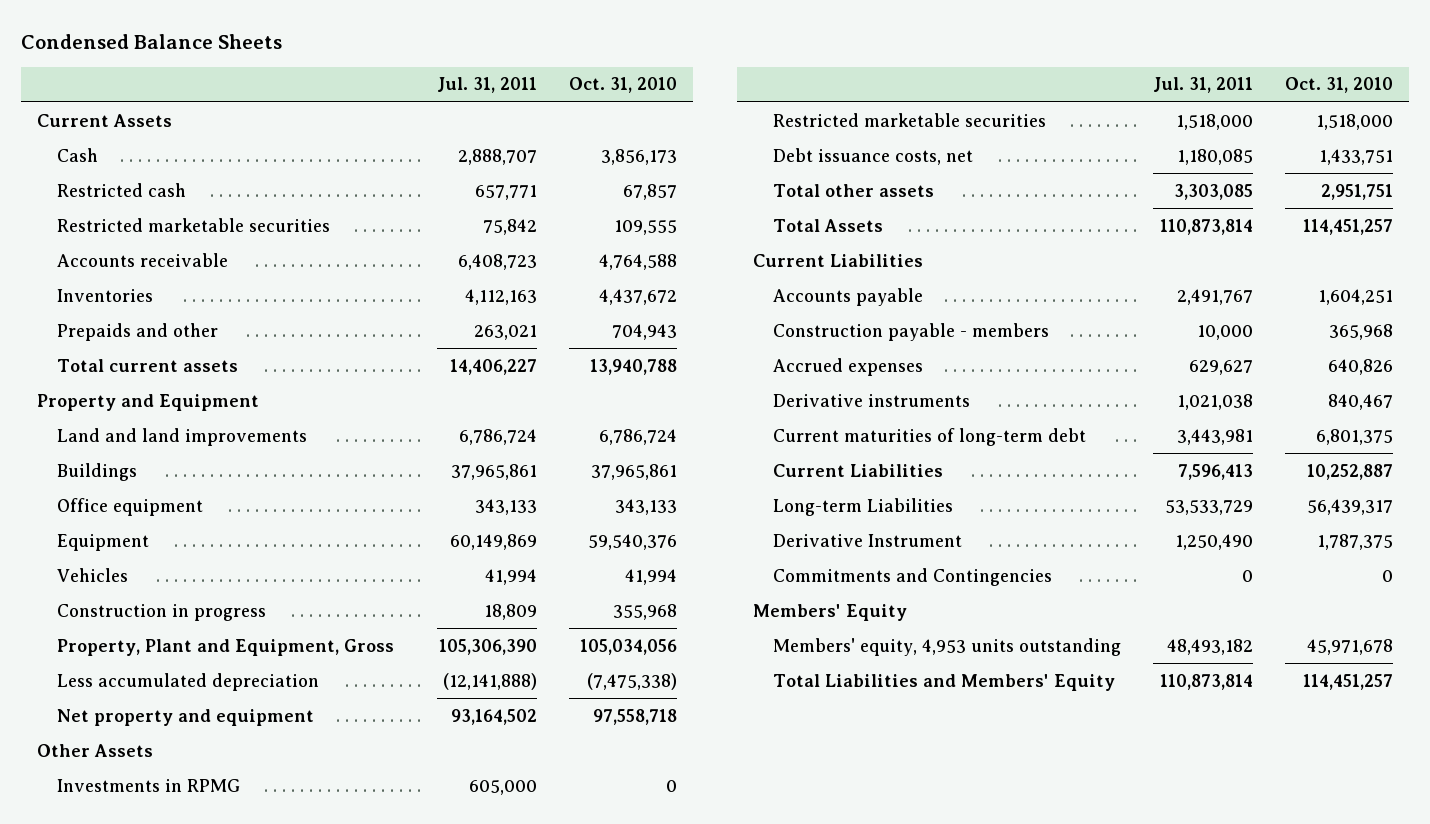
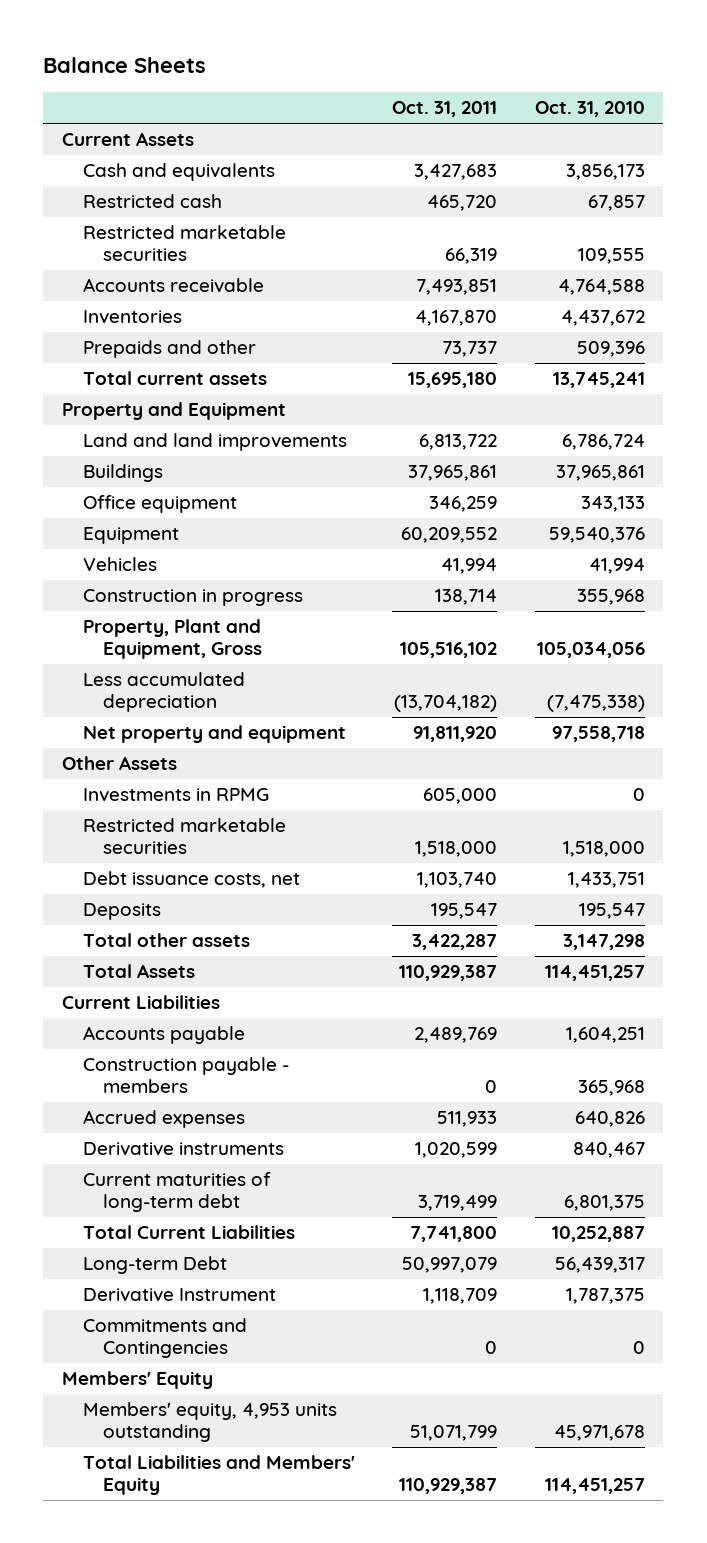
- Condensed Balance Sheets
+ Balance Sheets
- | Jul. 31, 2011 | Oct. 31, 2010
+ | Oct. 31, 2011 | Oct. 31, 2010
- Cash | 2,888,707 | 3,856,173
+ Cash and equivalents | 3,427,683 | 3,856,173
- Prepaids and other | 263,021 | 704,943
- Total current assets | 14,406,227 | 13,940,788
+ Prepaids and other | 73,737 | 509,396
+ Total current assets | 15,695,180 | 13,745,241
- Total other assets | 3,303,085 | 2,951,751
+ Deposits | 195,547 | 195,547
+ Total other assets | 3,422,287 | 3,147,298
- Current Liabilities | 7,596,413 | 10,252,887
- Long-term Liabilities | 53,533,729 | 56,439,317
+ Total Current Liabilities | 7,741,800 | 10,252,887
+ Long-term Debt | 50,997,079 | 56,439,317

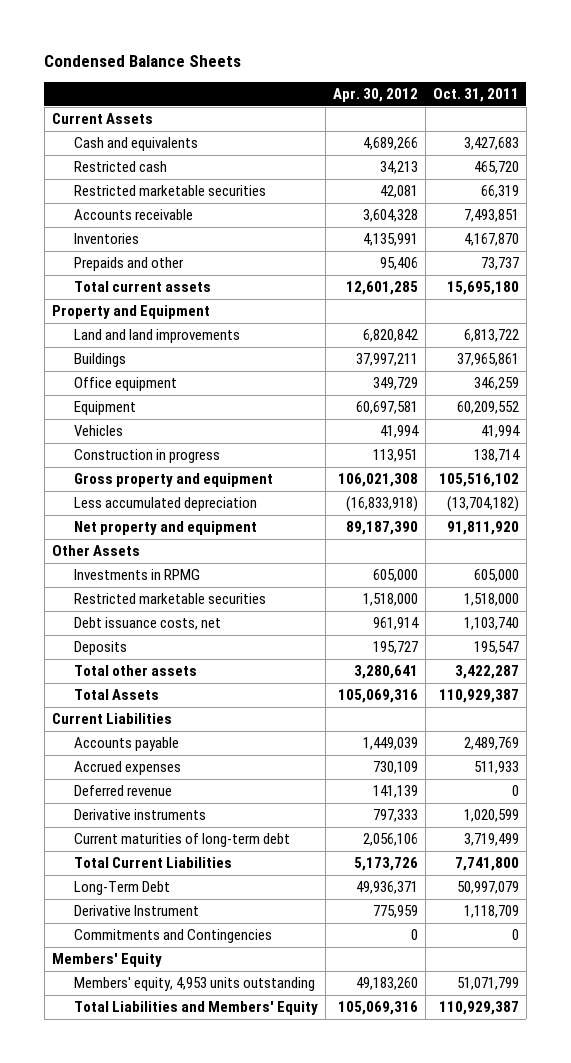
- Balance Sheets
+ Condensed Balance Sheets
- | Oct. 31, 2011 | Oct. 31, 2010
+ | Apr. 30, 2012 | Oct. 31, 2011
- Property, Plant and Equipment, Gross | 105,516,102 | 105,034,056
+ Gross property and equipment | 106,021,308 | 105,516,102
- Construction payable - members | 0 | 365,968
+ Deferred revenue | 141,139 | 0
- Long-term Debt | 50,997,079 | 56,439,317
+ Long-Term Debt | 49,936,371 | 50,997,079

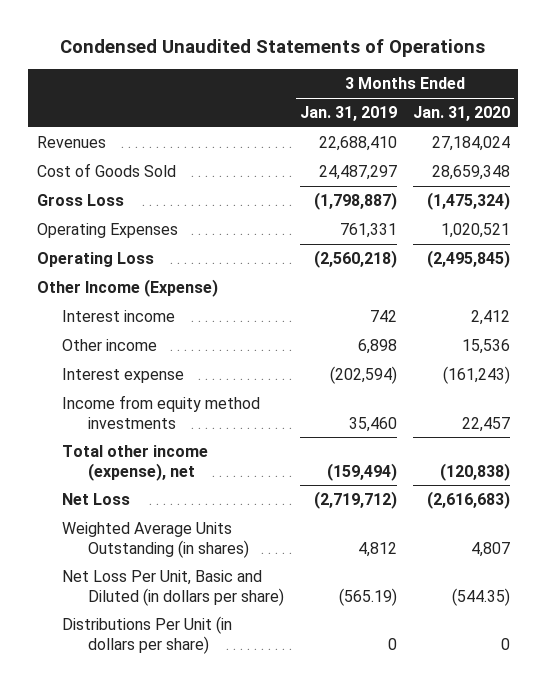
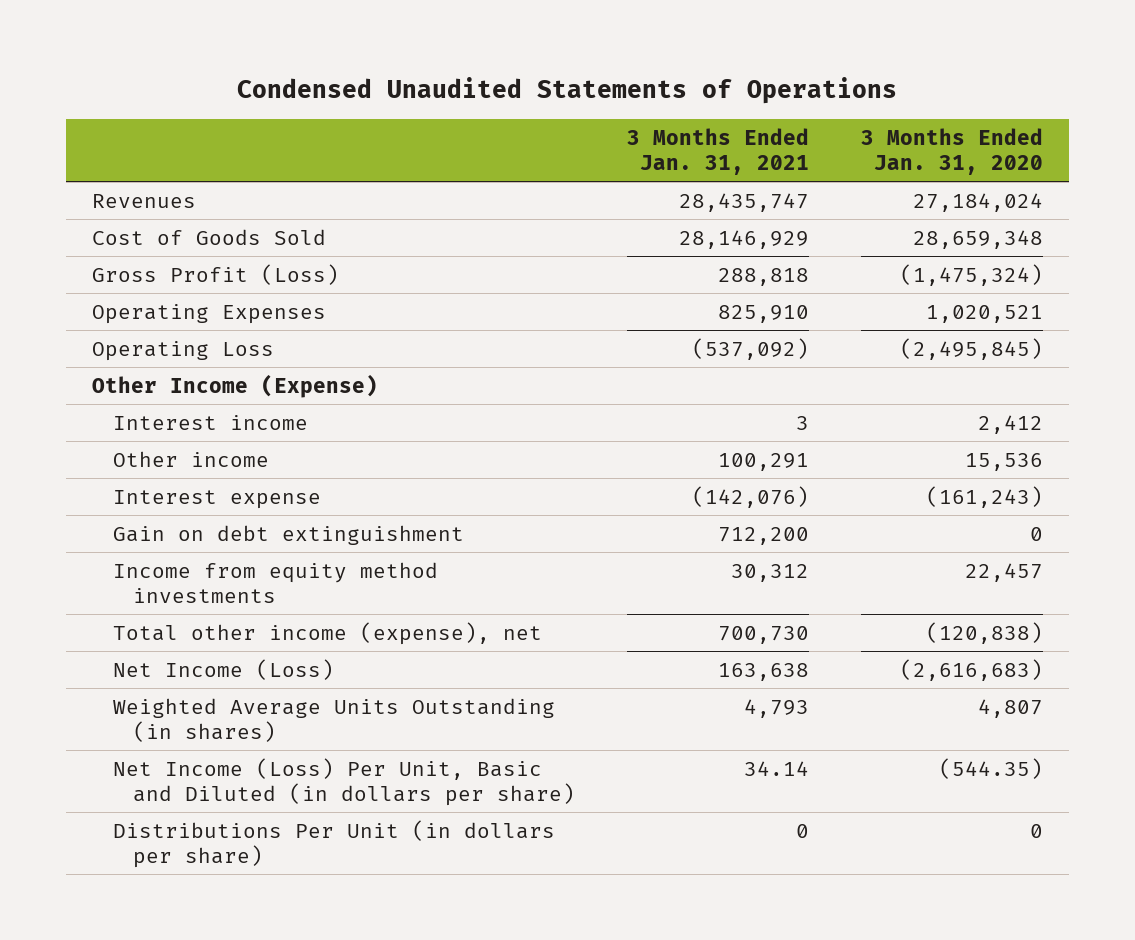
- | 3 Months Ended Jan. 31, 2019 | 3 Months Ended Jan. 31, 2020
+ | 3 Months Ended Jan. 31, 2021 | 3 Months Ended Jan. 31, 2020
- Gross Loss | (1,798,887) | (1,475,324)
+ Gross Profit (Loss) | 288,818 | (1,475,324)
+ Gain on debt extinguishment | 712,200 | 0
- Net Loss | (2,719,712) | (2,616,683)
+ Net Income (Loss) | 163,638 | (2,616,683)
- Net Loss Per Unit, Basic and Diluted (in dollars per share) | (565.19) | (544.35)
+ Net Income (Loss) Per Unit, Basic and Diluted (in dollars per share) | 34.14 | (544.35)

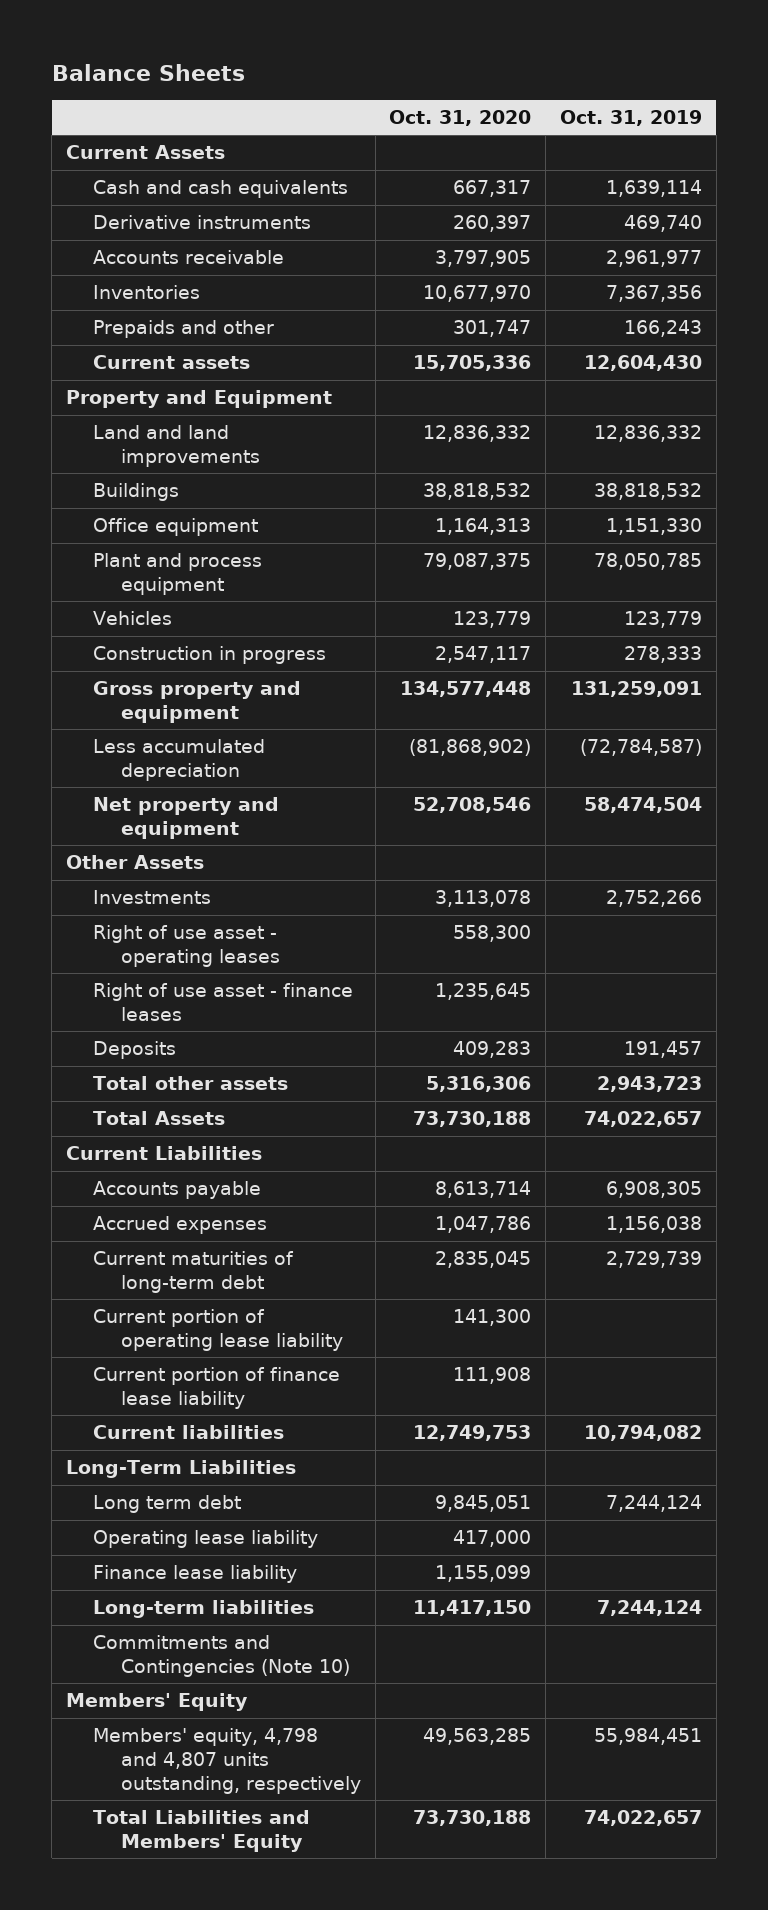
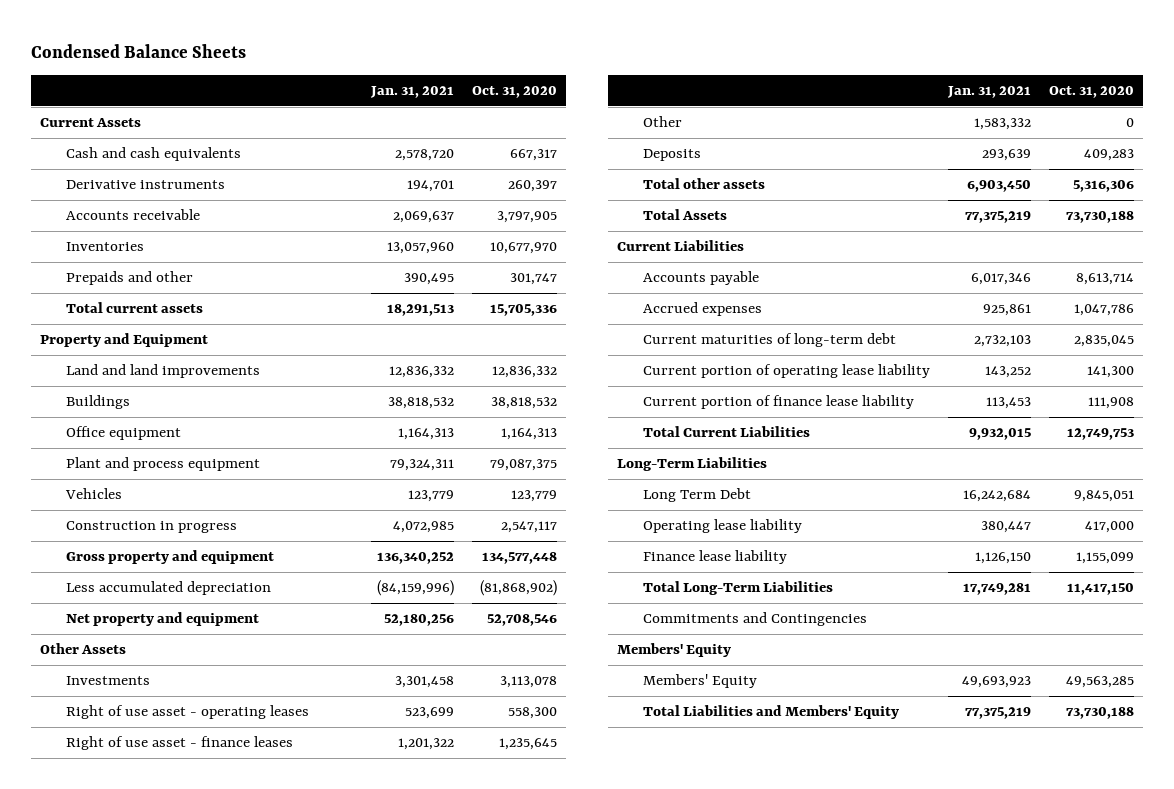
- Balance Sheets
+ Condensed Balance Sheets
- | Oct. 31, 2020 | Oct. 31, 2019
+ | Jan. 31, 2021 | Oct. 31, 2020
- Current assets | 15,705,336 | 12,604,430
+ Total current assets | 18,291,513 | 15,705,336
+ Other | 1,583,332 | 0
- Current liabilities | 12,749,753 | 10,794,082
+ Total Current Liabilities | 9,932,015 | 12,749,753
- Long term debt | 9,845,051 | 7,244,124
+ Long Term Debt | 16,242,684 | 9,845,051
- Long-term liabilities | 11,417,150 | 7,244,124
- Commitments and Contingencies (Note 10)
+ Total Long-Term Liabilities | 17,749,281 | 11,417,150
+ Commitments and Contingencies
- Members' equity, 4,798 and 4,807 units outstanding, respectively | 49,563,285 | 55,984,451
+ Members' Equity | 49,693,923 | 49,563,285

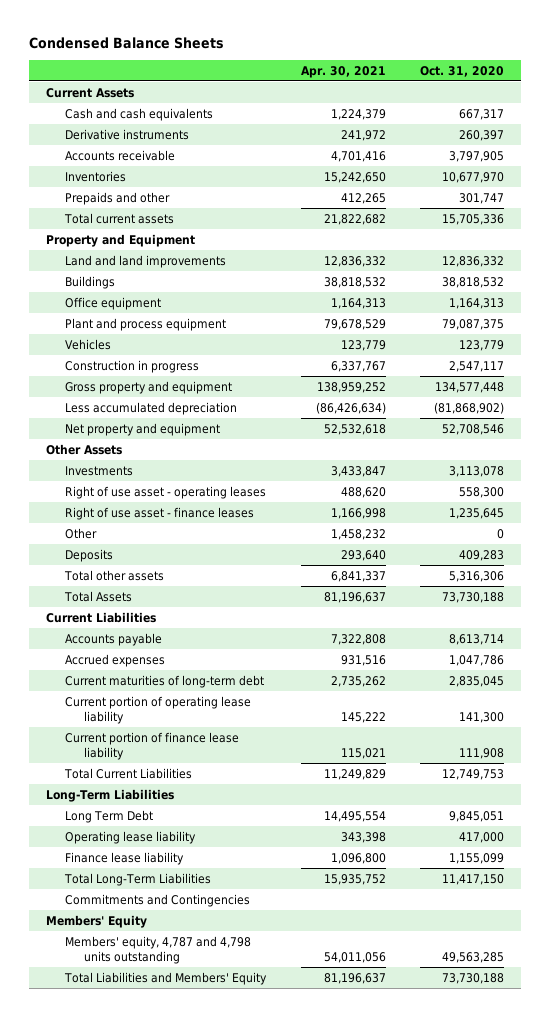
- | Jan. 31, 2021 | Oct. 31, 2020
+ | Apr. 30, 2021 | Oct. 31, 2020
- Members' Equity | 49,693,923 | 49,563,285
+ Members' equity, 4,787 and 4,798 units outstanding | 54,011,056 | 49,563,285

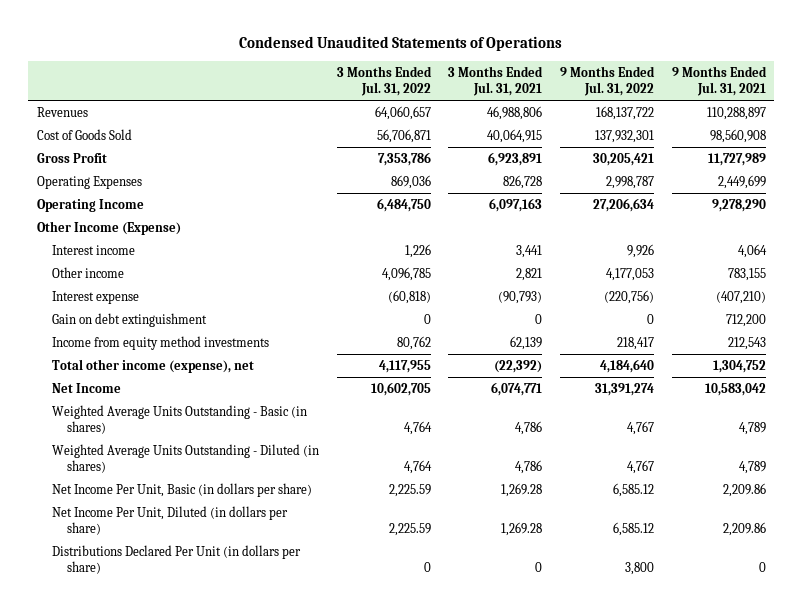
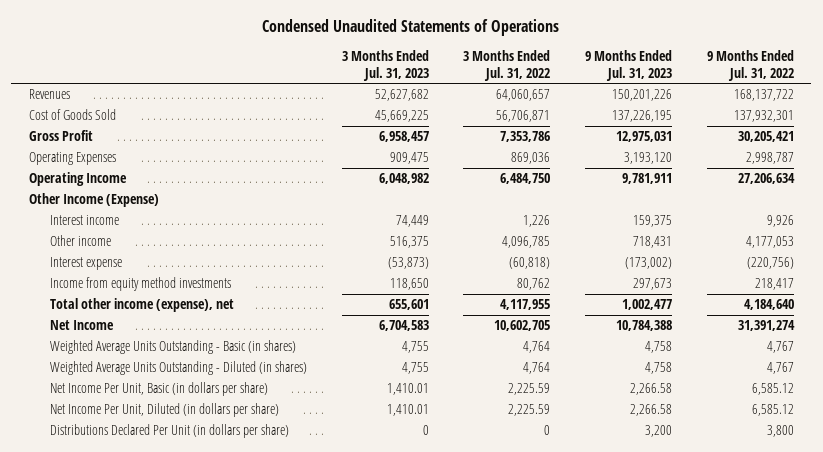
- | 3 Months Ended Jul. 31, 2022 | 3 Months Ended Jul. 31, 2021 | 9 Months Ended Jul. 31, 2022 | 9 Months Ended Jul. 31, 2021
+ | 3 Months Ended Jul. 31, 2023 | 3 Months Ended Jul. 31, 2022 | 9 Months Ended Jul. 31, 2023 | 9 Months Ended Jul. 31, 2022
- Gain on debt extinguishment | 0 | 0 | 0 | 712,200

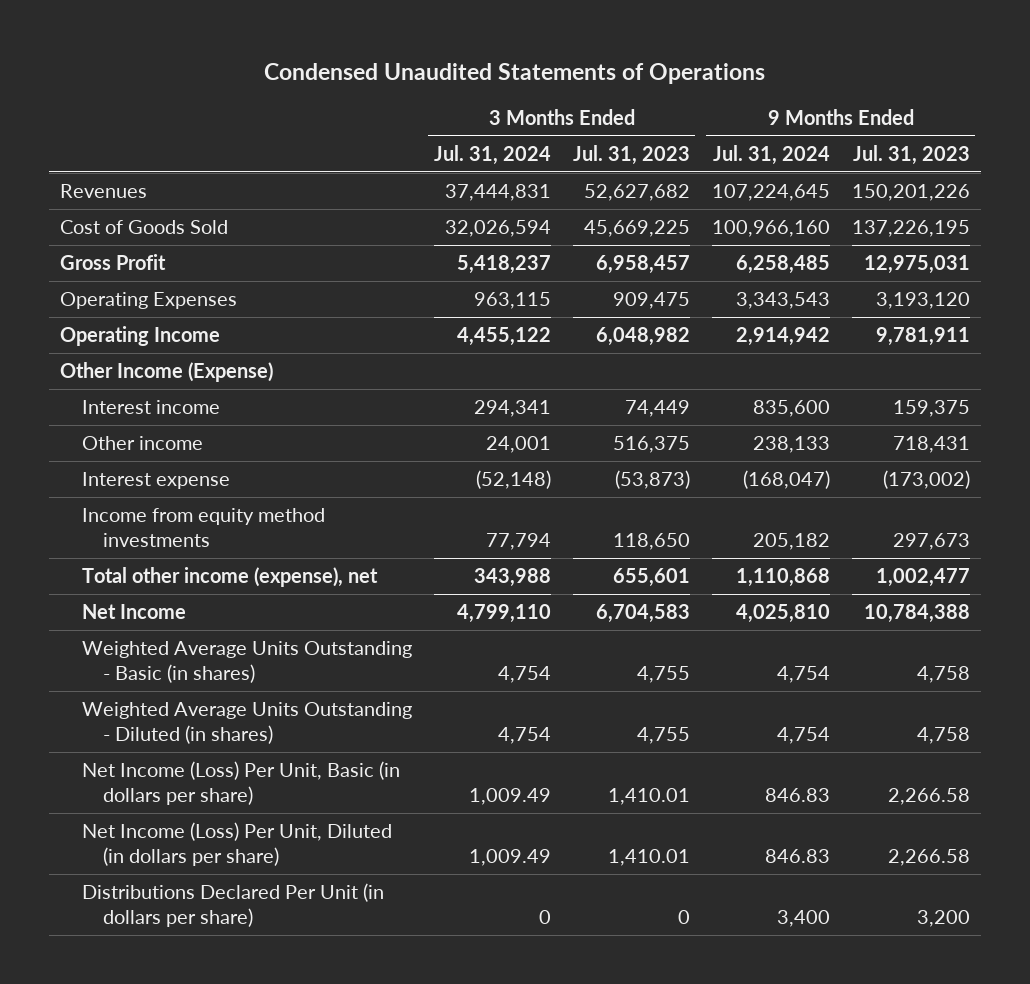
- | 3 Months Ended Jul. 31, 2023 | 3 Months Ended Jul. 31, 2022 | 9 Months Ended Jul. 31, 2023 | 9 Months Ended Jul. 31, 2022
+ | 3 Months Ended Jul. 31, 2024 | 3 Months Ended Jul. 31, 2023 | 9 Months Ended Jul. 31, 2024 | 9 Months Ended Jul. 31, 2023
- Net Income Per Unit, Basic (in dollars per share) | 1,410.01 | 2,225.59 | 2,266.58 | 6,585.12
- Net Income Per Unit, Diluted (in dollars per share) | 1,410.01 | 2,225.59 | 2,266.58 | 6,585.12
+ Net Income (Loss) Per Unit, Basic (in dollars per share) | 1,009.49 | 1,410.01 | 846.83 | 2,266.58
+ Net Income (Loss) Per Unit, Diluted (in dollars per share) | 1,009.49 | 1,410.01 | 846.83 | 2,266.58

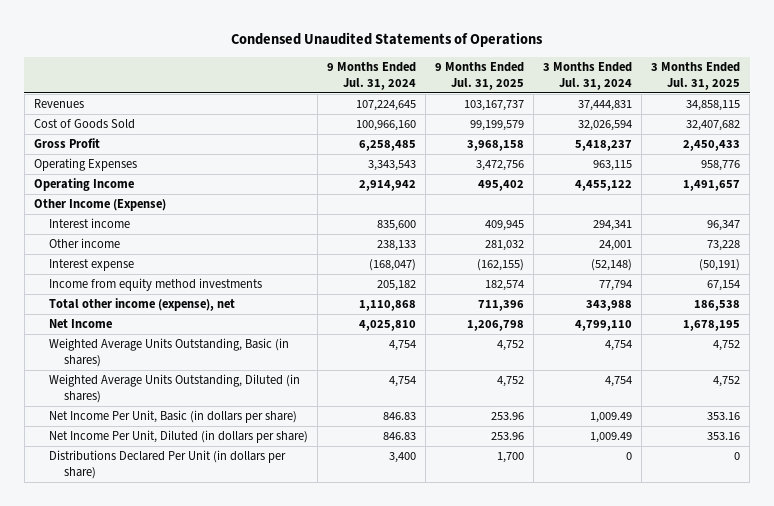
- | 3 Months Ended Jul. 31, 2024 | 3 Months Ended Jul. 31, 2023 | 9 Months Ended Jul. 31, 2024 | 9 Months Ended Jul. 31, 2023
+ | 9 Months Ended Jul. 31, 2024 | 9 Months Ended Jul. 31, 2025 | 3 Months Ended Jul. 31, 2024 | 3 Months Ended Jul. 31, 2025
- Weighted Average Units Outstanding - Basic (in shares) | 4,754 | 4,755 | 4,754 | 4,758
- Weighted Average Units Outstanding - Diluted (in shares) | 4,754 | 4,755 | 4,754 | 4,758
- Net Income (Loss) Per Unit, Basic (in dollars per share) | 1,009.49 | 1,410.01 | 846.83 | 2,266.58
- Net Income (Loss) Per Unit, Diluted (in dollars per share) | 1,009.49 | 1,410.01 | 846.83 | 2,266.58
+ Weighted Average Units Outstanding, Basic (in shares) | 4,754 | 4,752 | 4,754 | 4,752
+ Weighted Average Units Outstanding, Diluted (in shares) | 4,754 | 4,752 | 4,754 | 4,752
+ Net Income Per Unit, Basic (in dollars per share) | 846.83 | 253.96 | 1,009.49 | 353.16
+ Net Income Per Unit, Diluted (in dollars per share) | 846.83 | 253.96 | 1,009.49 | 353.16

